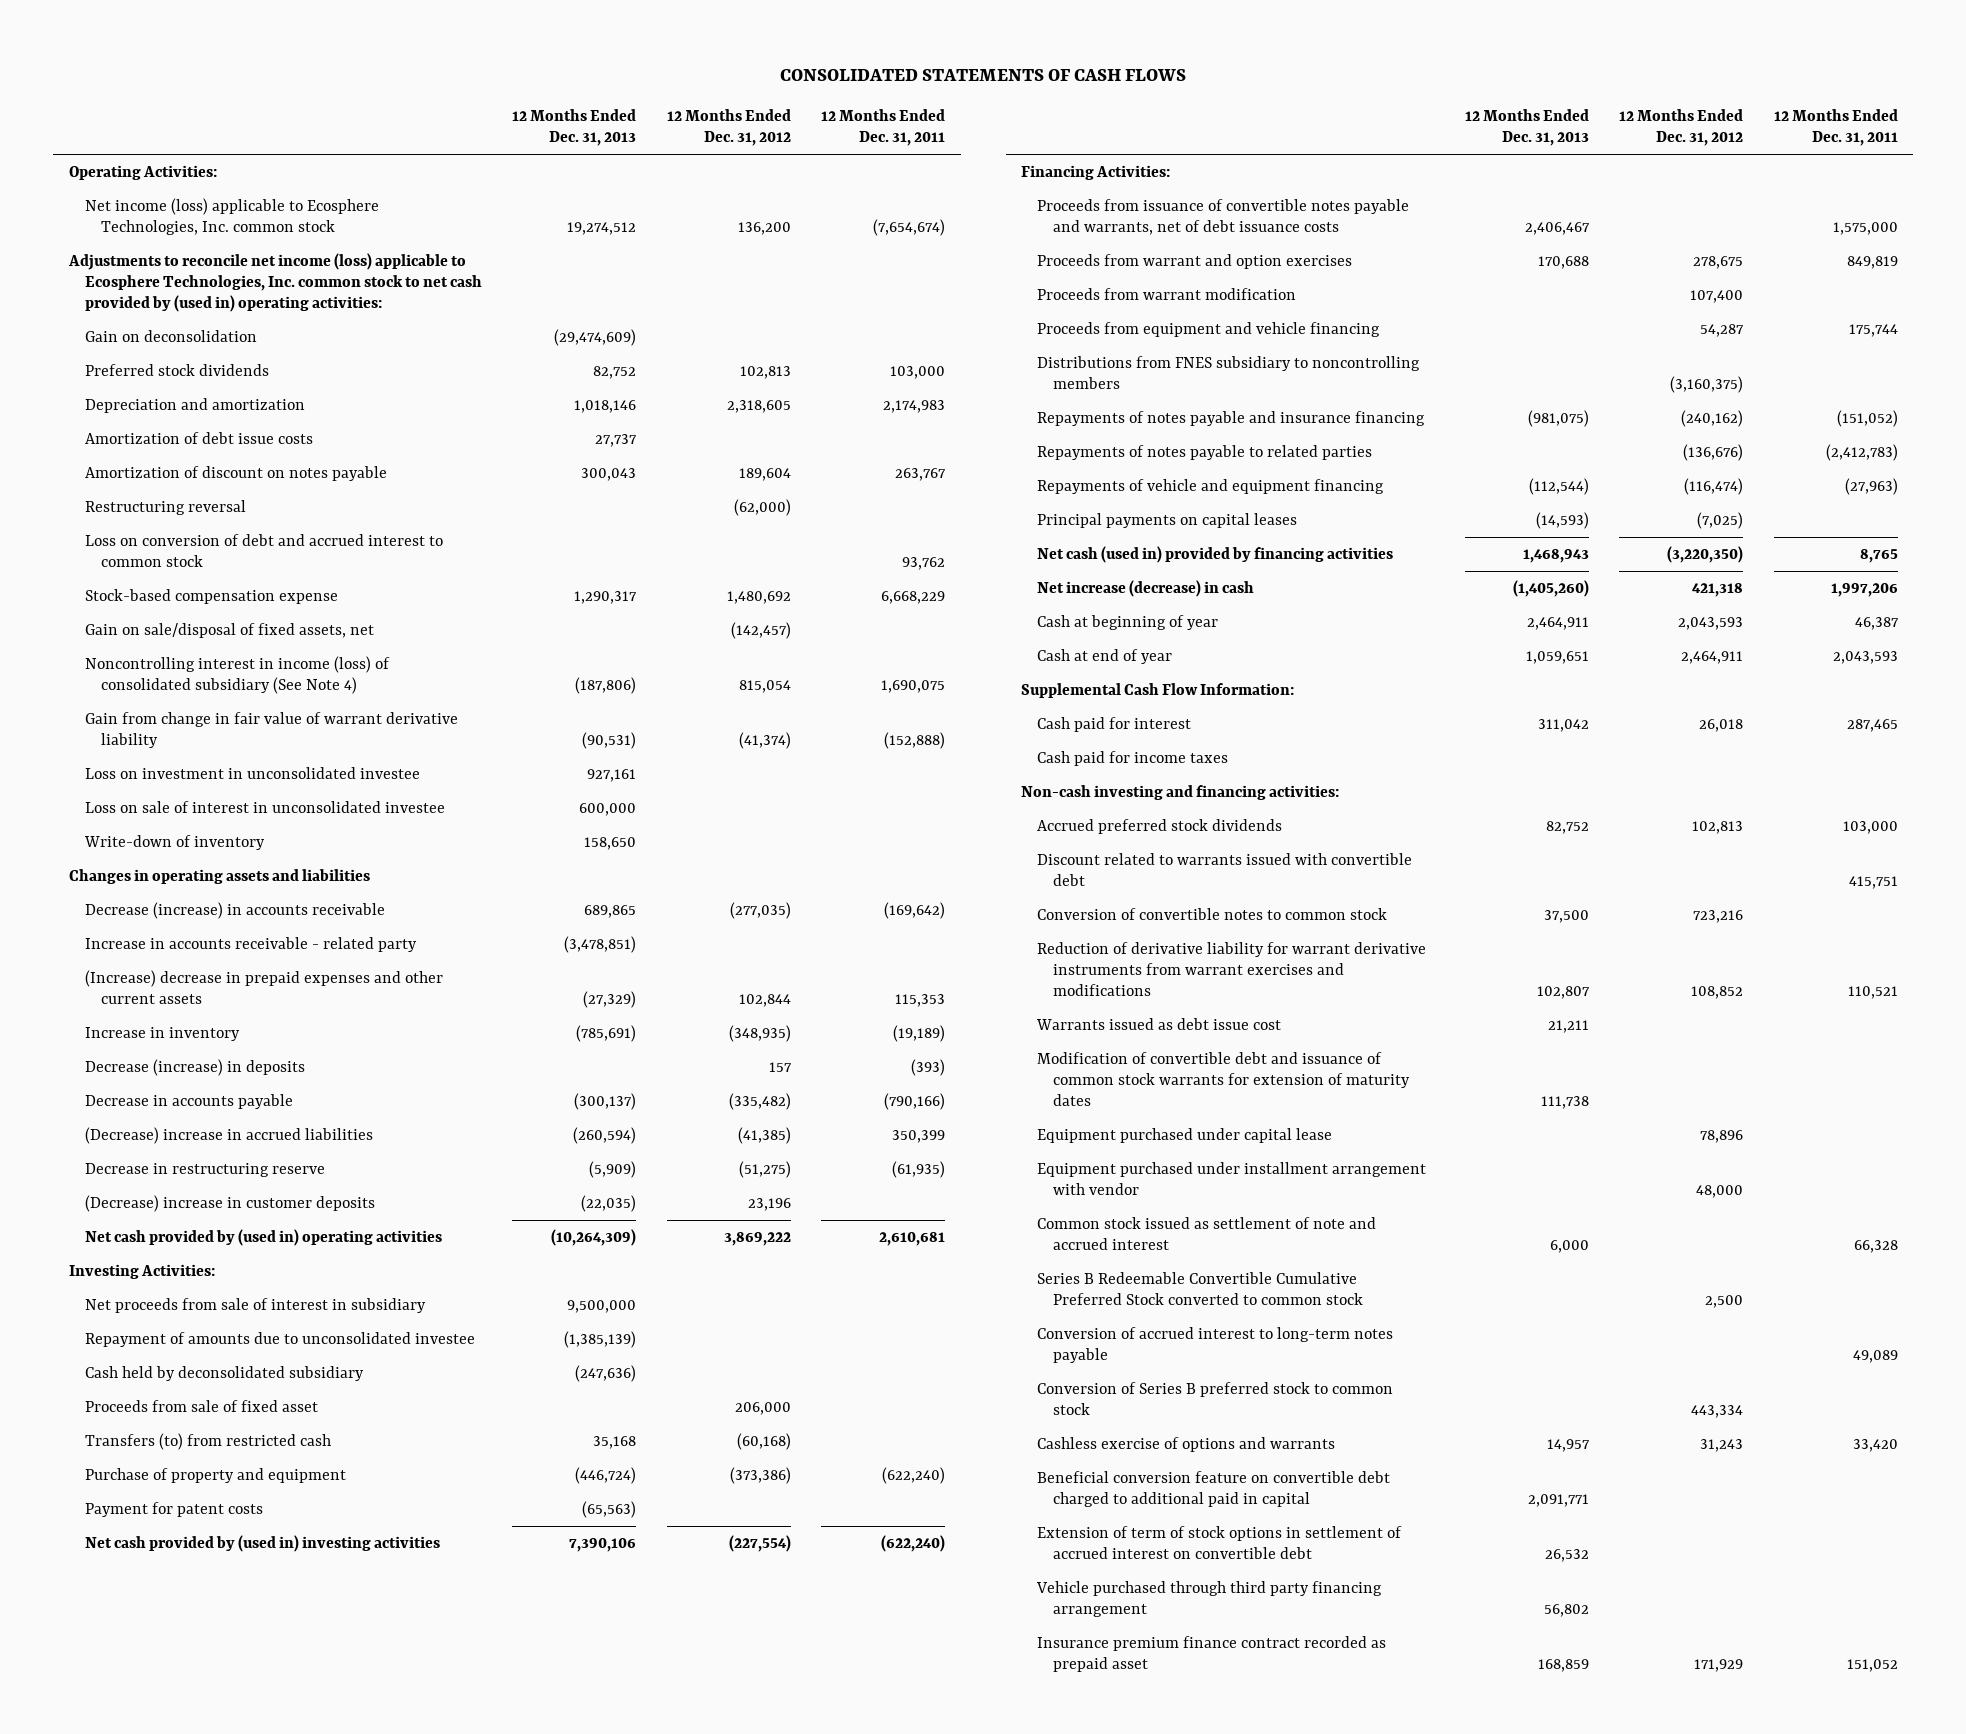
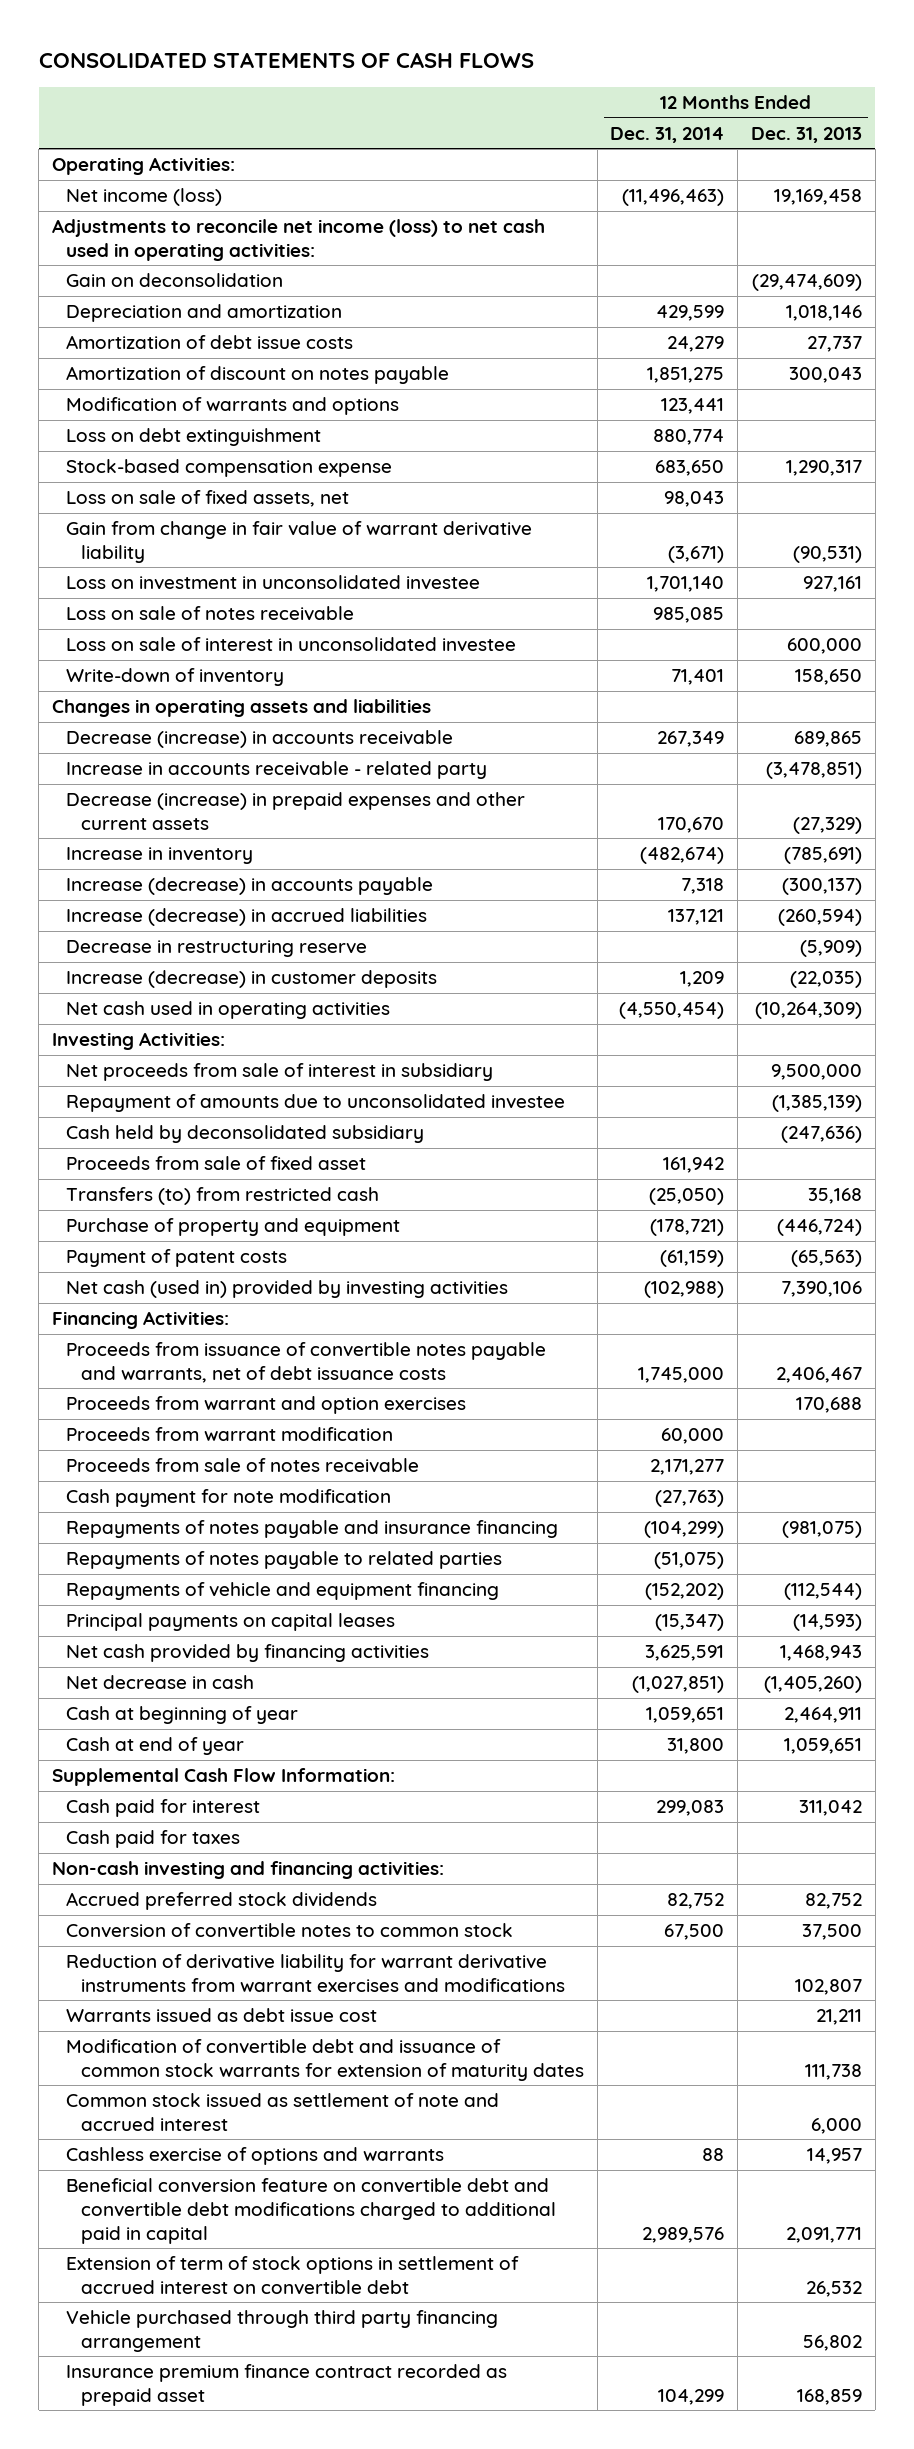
- | 12 Months Ended Dec. 31, 2013 | 12 Months Ended Dec. 31, 2012 | 12 Months Ended Dec. 31, 2011
+ | 12 Months Ended Dec. 31, 2014 | 12 Months Ended Dec. 31, 2013
- Net income (loss) applicable to Ecosphere Technologies, Inc. common stock | 19,274,512 | 136,200 | (7,654,674)
- Adjustments to reconcile net income (loss) applicable to Ecosphere Technologies, Inc. common stock to net cash provided by (used in) operating activities:
+ Net income (loss) | (11,496,463) | 19,169,458
+ Adjustments to reconcile net income (loss) to net cash used in operating activities:
- Preferred stock dividends | 82,752 | 102,813 | 103,000
- Restructuring reversal | | (62,000) |
- Loss on conversion of debt and accrued interest to common stock | | | 93,762
+ Modification of warrants and options | 123,441 |
+ Loss on debt extinguishment | 880,774 |
- Gain on sale/disposal of fixed assets, net | | (142,457) |
- Noncontrolling interest in income (loss) of consolidated subsidiary (See Note 4) | (187,806) | 815,054 | 1,690,075
+ Loss on sale of fixed assets, net | 98,043 |
+ Loss on sale of notes receivable | 985,085 |
- (Increase) decrease in prepaid expenses and other current assets | (27,329) | 102,844 | 115,353
+ Decrease (increase) in prepaid expenses and other current assets | 170,670 | (27,329)
- Decrease (increase) in deposits | | 157 | (393)
- Decrease in accounts payable | (300,137) | (335,482) | (790,166)
- (Decrease) increase in accrued liabilities | (260,594) | (41,385) | 350,399
+ Increase (decrease) in accounts payable | 7,318 | (300,137)
+ Increase (decrease) in accrued liabilities | 137,121 | (260,594)
- (Decrease) increase in customer deposits | (22,035) | 23,196 |
- Net cash provided by (used in) operating activities | (10,264,309) | 3,869,222 | 2,610,681
+ Increase (decrease) in customer deposits | 1,209 | (22,035)
+ Net cash used in operating activities | (4,550,454) | (10,264,309)
- Payment for patent costs | (65,563) | |
- Net cash provided by (used in) investing activities | 7,390,106 | (227,554) | (622,240)
+ Payment of patent costs | (61,159) | (65,563)
+ Net cash (used in) provided by investing activities | (102,988) | 7,390,106
- Proceeds from equipment and vehicle financing | | 54,287 | 175,744
- Distributions from FNES subsidiary to noncontrolling members | | (3,160,375) |
+ Proceeds from sale of notes receivable | 2,171,277 |
+ Cash payment for note modification | (27,763) |
- Net cash (used in) provided by financing activities | 1,468,943 | (3,220,350) | 8,765
- Net increase (decrease) in cash | (1,405,260) | 421,318 | 1,997,206
+ Net cash provided by financing activities | 3,625,591 | 1,468,943
+ Net decrease in cash | (1,027,851) | (1,405,260)
- Cash paid for income taxes
+ Cash paid for taxes
- Discount related to warrants issued with convertible debt | | | 415,751
- Equipment purchased under capital lease | | 78,896 |
- Equipment purchased under installment arrangement with vendor | | 48,000 |
- Series B Redeemable Convertible Cumulative Preferred Stock converted to common stock | | 2,500 |
- Conversion of accrued interest to long-term notes payable | | | 49,089
- Conversion of Series B preferred stock to common stock | | 443,334 |
- Beneficial conversion feature on convertible debt charged to additional paid in capital | 2,091,771 | |
+ Beneficial conversion feature on convertible debt and convertible debt modifications charged to additional paid in capital | 2,989,576 | 2,091,771

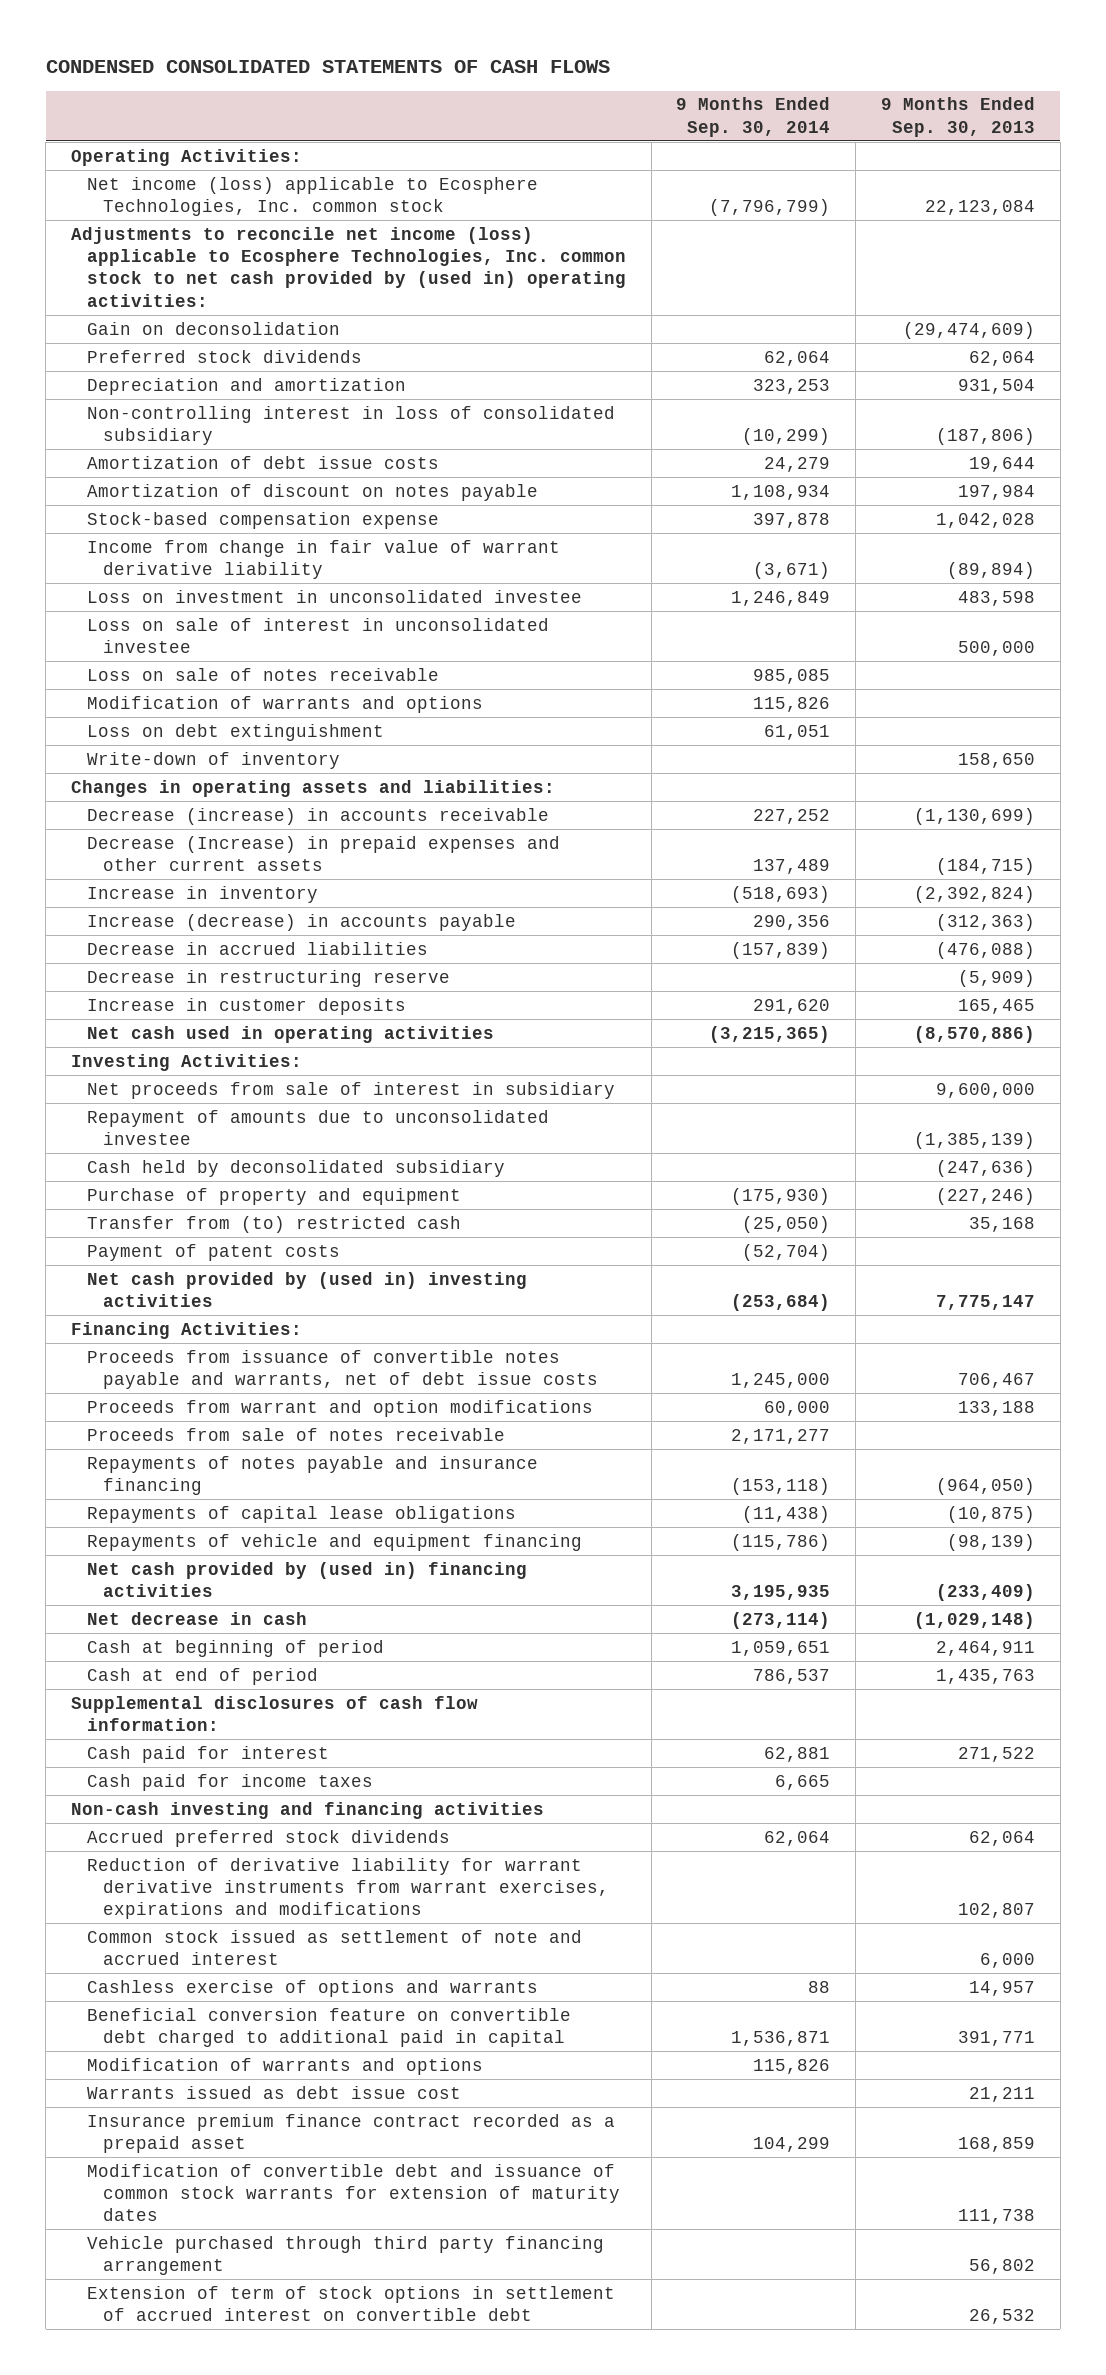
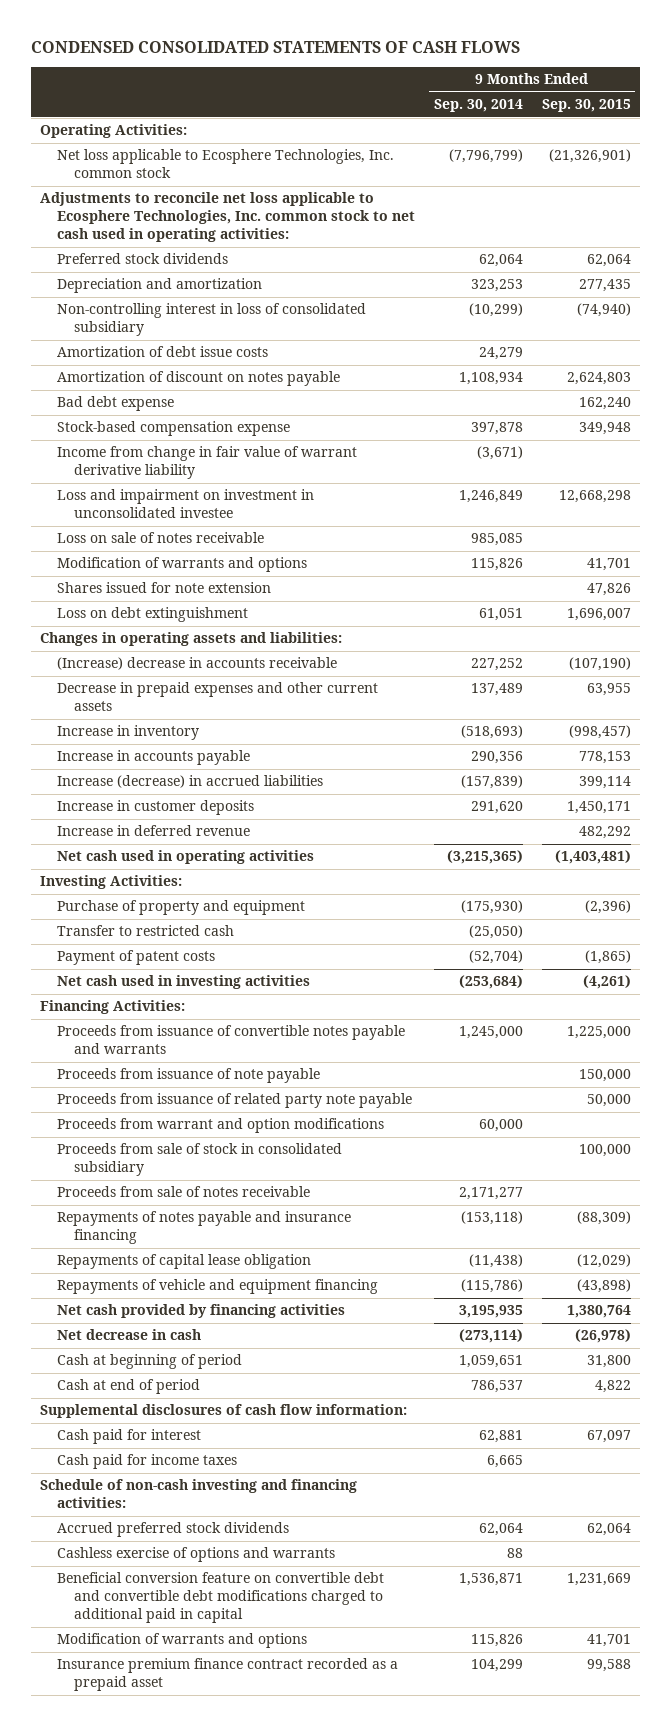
- | 9 Months Ended Sep. 30, 2014 | 9 Months Ended Sep. 30, 2013
+ | 9 Months Ended Sep. 30, 2014 | 9 Months Ended Sep. 30, 2015
- Net income (loss) applicable to Ecosphere Technologies, Inc. common stock | (7,796,799) | 22,123,084
- Adjustments to reconcile net income (loss) applicable to Ecosphere Technologies, Inc. common stock to net cash provided by (used in) operating activities:
- Gain on deconsolidation | | (29,474,609)
+ Net loss applicable to Ecosphere Technologies, Inc. common stock | (7,796,799) | (21,326,901)
+ Adjustments to reconcile net loss applicable to Ecosphere Technologies, Inc. common stock to net cash used in operating activities:
+ Bad debt expense | | 162,240
- Loss on investment in unconsolidated investee | 1,246,849 | 483,598
- Loss on sale of interest in unconsolidated investee | | 500,000
+ Loss and impairment on investment in unconsolidated investee | 1,246,849 | 12,668,298
+ Shares issued for note extension | | 47,826
- Write-down of inventory | | 158,650
- Decrease (increase) in accounts receivable | 227,252 | (1,130,699)
- Decrease (Increase) in prepaid expenses and other current assets | 137,489 | (184,715)
+ (Increase) decrease in accounts receivable | 227,252 | (107,190)
+ Decrease in prepaid expenses and other current assets | 137,489 | 63,955
- Increase (decrease) in accounts payable | 290,356 | (312,363)
- Decrease in accrued liabilities | (157,839) | (476,088)
- Decrease in restructuring reserve | | (5,909)
+ Increase in accounts payable | 290,356 | 778,153
+ Increase (decrease) in accrued liabilities | (157,839) | 399,114
+ Increase in deferred revenue | | 482,292
- Net proceeds from sale of interest in subsidiary | | 9,600,000
- Repayment of amounts due to unconsolidated investee | | (1,385,139)
- Cash held by deconsolidated subsidiary | | (247,636)
- Transfer from (to) restricted cash | (25,050) | 35,168
+ Transfer to restricted cash | (25,050) |
- Net cash provided by (used in) investing activities | (253,684) | 7,775,147
+ Net cash used in investing activities | (253,684) | (4,261)
- Proceeds from issuance of convertible notes payable and warrants, net of debt issue costs | 1,245,000 | 706,467
+ Proceeds from issuance of convertible notes payable and warrants | 1,245,000 | 1,225,000
+ Proceeds from issuance of note payable | | 150,000
+ Proceeds from issuance of related party note payable | | 50,000
+ Proceeds from sale of stock in consolidated subsidiary | | 100,000
- Repayments of capital lease obligations | (11,438) | (10,875)
+ Repayments of capital lease obligation | (11,438) | (12,029)
- Net cash provided by (used in) financing activities | 3,195,935 | (233,409)
+ Net cash provided by financing activities | 3,195,935 | 1,380,764
- Non-cash investing and financing activities
+ Schedule of non-cash investing and financing activities:
- Reduction of derivative liability for warrant derivative instruments from warrant exercises, expirations and modifications | | 102,807
- Common stock issued as settlement of note and accrued interest | | 6,000
- Beneficial conversion feature on convertible debt charged to additional paid in capital | 1,536,871 | 391,771
+ Beneficial conversion feature on convertible debt and convertible debt modifications charged to additional paid in capital | 1,536,871 | 1,231,669
- Warrants issued as debt issue cost | | 21,211
- Modification of convertible debt and issuance of common stock warrants for extension of maturity dates | | 111,738
- Vehicle purchased through third party financing arrangement | | 56,802
- Extension of term of stock options in settlement of accrued interest on convertible debt | | 26,532

